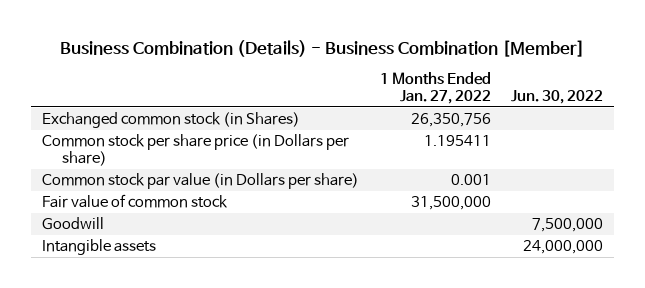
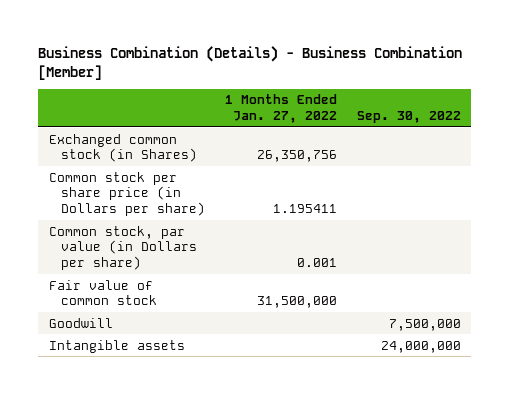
- | 1 Months Ended Jan. 27, 2022 | Jun. 30, 2022
+ | 1 Months Ended Jan. 27, 2022 | Sep. 30, 2022
- Common stock par value (in Dollars per share) | 0.001 |
+ Common stock, par value (in Dollars per share) | 0.001 |

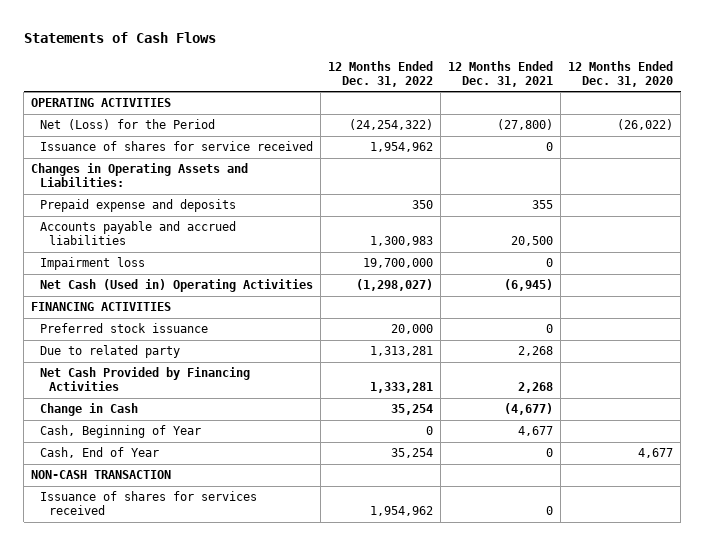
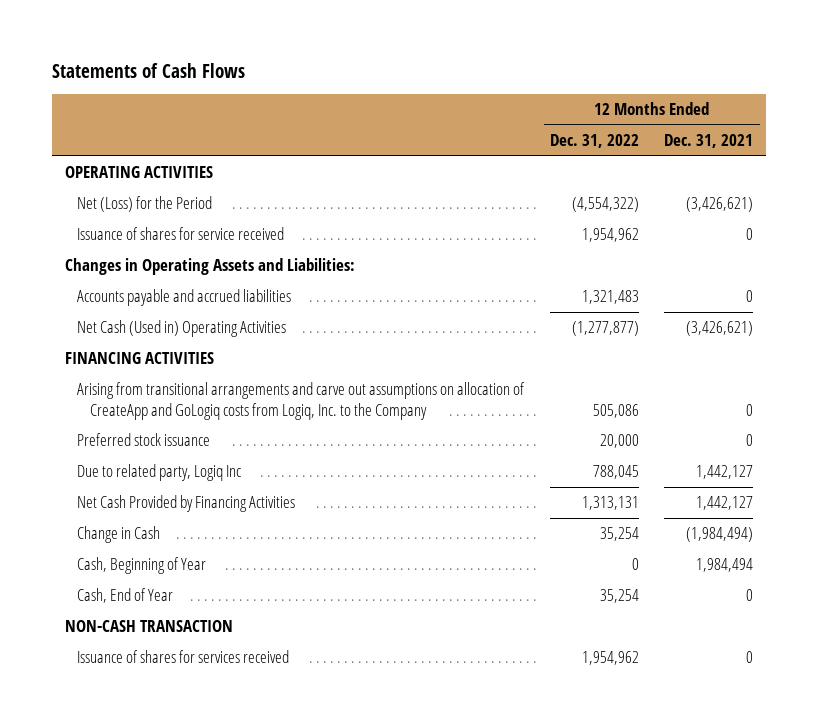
- | 12 Months Ended Dec. 31, 2022 | 12 Months Ended Dec. 31, 2021 | 12 Months Ended Dec. 31, 2020
+ | 12 Months Ended Dec. 31, 2022 | 12 Months Ended Dec. 31, 2021
- Net (Loss) for the Period | (24,254,322) | (27,800) | (26,022)
+ Net (Loss) for the Period | (4,554,322) | (3,426,621)
- Prepaid expense and deposits | 350 | 355 |
- Accounts payable and accrued liabilities | 1,300,983 | 20,500 |
- Impairment loss | 19,700,000 | 0 |
- Net Cash (Used in) Operating Activities | (1,298,027) | (6,945) |
+ Accounts payable and accrued liabilities | 1,321,483 | 0
+ Net Cash (Used in) Operating Activities | (1,277,877) | (3,426,621)
+ Arising from transitional arrangements and carve out assumptions on allocation of CreateApp and GoLogiq costs from Logiq, Inc. to the Company | 505,086 | 0
- Due to related party | 1,313,281 | 2,268 |
- Net Cash Provided by Financing Activities | 1,333,281 | 2,268 |
- Change in Cash | 35,254 | (4,677) |
- Cash, Beginning of Year | 0 | 4,677 |
+ Due to related party, Logiq Inc | 788,045 | 1,442,127
+ Net Cash Provided by Financing Activities | 1,313,131 | 1,442,127
+ Change in Cash | 35,254 | (1,984,494)
+ Cash, Beginning of Year | 0 | 1,984,494

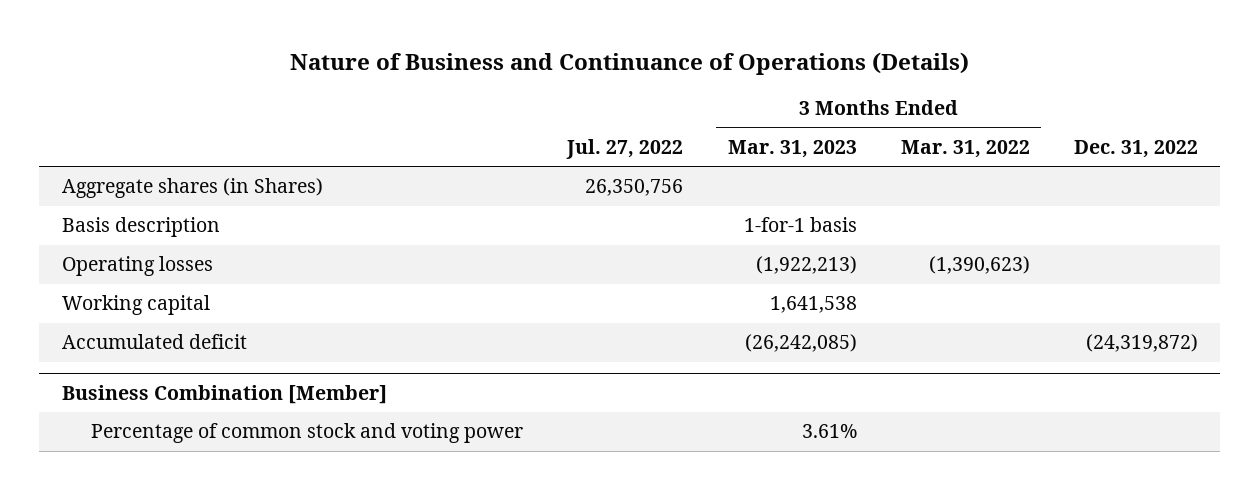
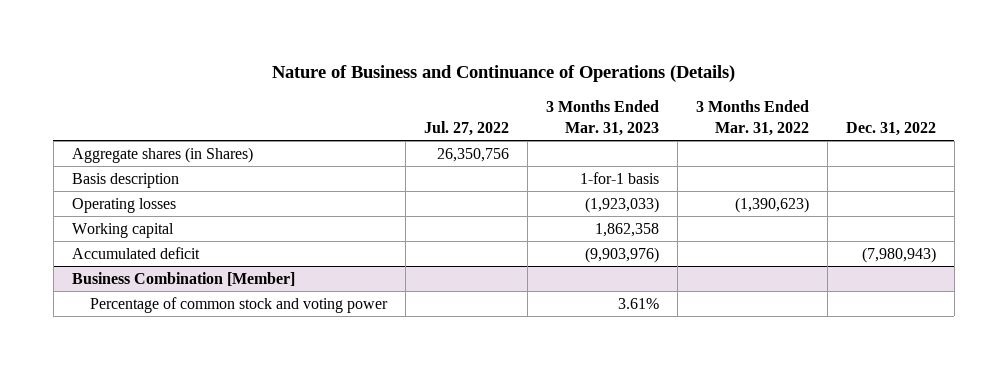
- Operating losses | | (1,922,213) | (1,390,623) |
- Working capital | | 1,641,538 | |
- Accumulated deficit | | (26,242,085) | | (24,319,872)
+ Operating losses | | (1,923,033) | (1,390,623) |
+ Working capital | | 1,862,358 | |
+ Accumulated deficit | | (9,903,976) | | (7,980,943)

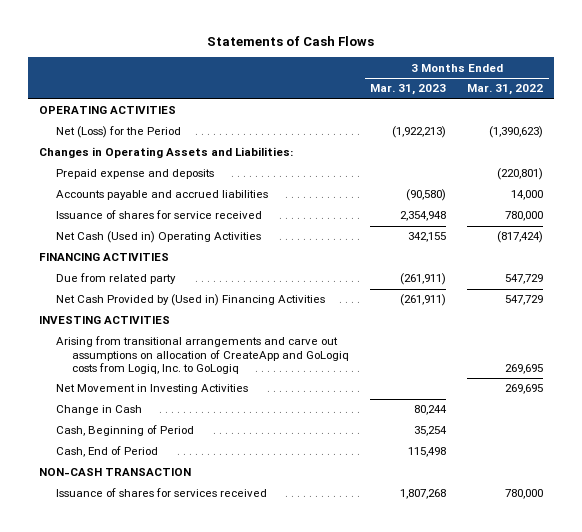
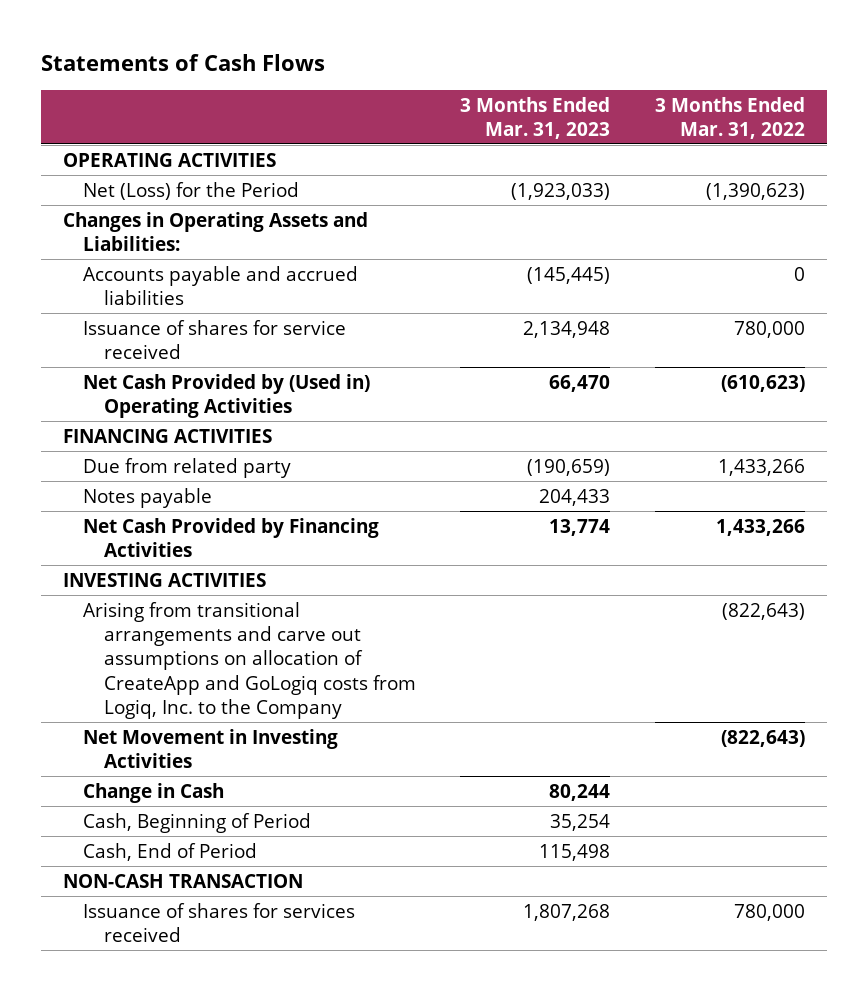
- Net (Loss) for the Period | (1,922,213) | (1,390,623)
+ Net (Loss) for the Period | (1,923,033) | (1,390,623)
- Prepaid expense and deposits | | (220,801)
- Accounts payable and accrued liabilities | (90,580) | 14,000
- Issuance of shares for service received | 2,354,948 | 780,000
- Net Cash (Used in) Operating Activities | 342,155 | (817,424)
+ Accounts payable and accrued liabilities | (145,445) | 0
+ Issuance of shares for service received | 2,134,948 | 780,000
+ Net Cash Provided by (Used in) Operating Activities | 66,470 | (610,623)
- Due from related party | (261,911) | 547,729
- Net Cash Provided by (Used in) Financing Activities | (261,911) | 547,729
+ Due from related party | (190,659) | 1,433,266
+ Notes payable | 204,433 |
+ Net Cash Provided by Financing Activities | 13,774 | 1,433,266
- Arising from transitional arrangements and carve out assumptions on allocation of CreateApp and GoLogiq costs from Logiq, Inc. to GoLogiq | | 269,695
- Net Movement in Investing Activities | | 269,695
+ Arising from transitional arrangements and carve out assumptions on allocation of CreateApp and GoLogiq costs from Logiq, Inc. to the Company | | (822,643)
+ Net Movement in Investing Activities | | (822,643)

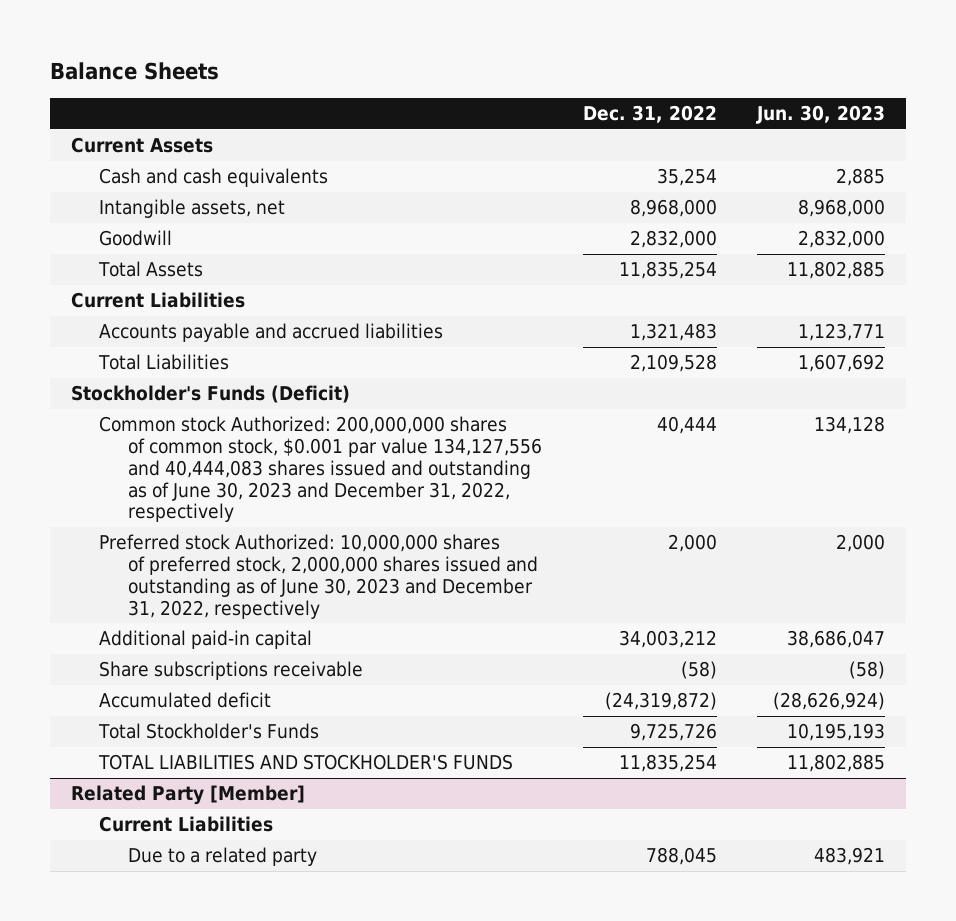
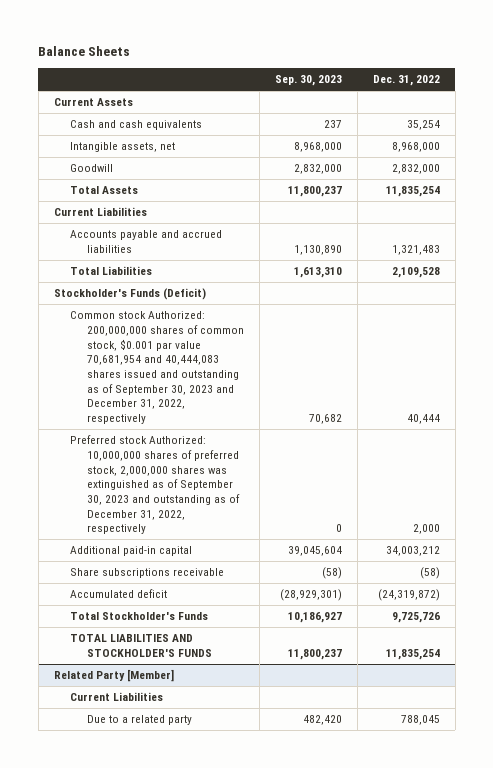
- | Dec. 31, 2022 | Jun. 30, 2023
+ | Sep. 30, 2023 | Dec. 31, 2022
- Common stock Authorized: 200,000,000 shares of common stock, $0.001 par value 134,127,556 and 40,444,083 shares issued and outstanding as of June 30, 2023 and December 31, 2022, respectively | 40,444 | 134,128
- Preferred stock Authorized: 10,000,000 shares of preferred stock, 2,000,000 shares issued and outstanding as of June 30, 2023 and December 31, 2022, respectively | 2,000 | 2,000
+ Common stock Authorized: 200,000,000 shares of common stock, $0.001 par value 70,681,954 and 40,444,083 shares issued and outstanding as of September 30, 2023 and December 31, 2022, respectively | 70,682 | 40,444
+ Preferred stock Authorized: 10,000,000 shares of preferred stock, 2,000,000 shares was extinguished as of September 30, 2023 and outstanding as of December 31, 2022, respectively | 0 | 2,000

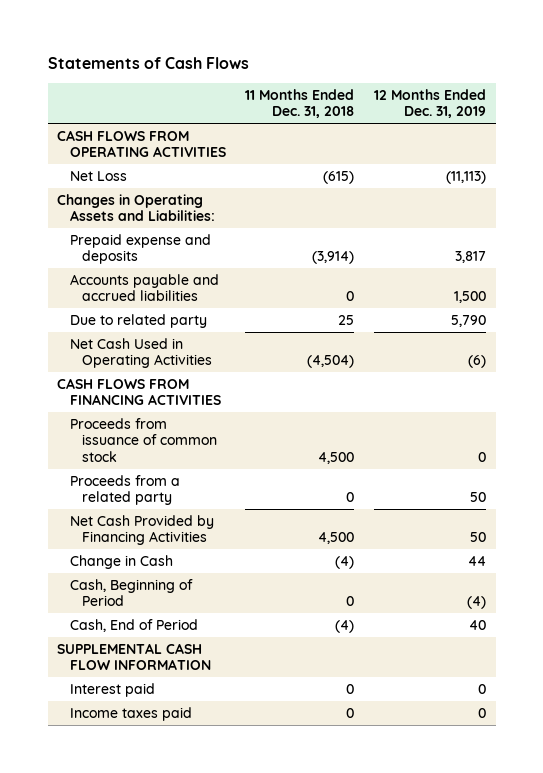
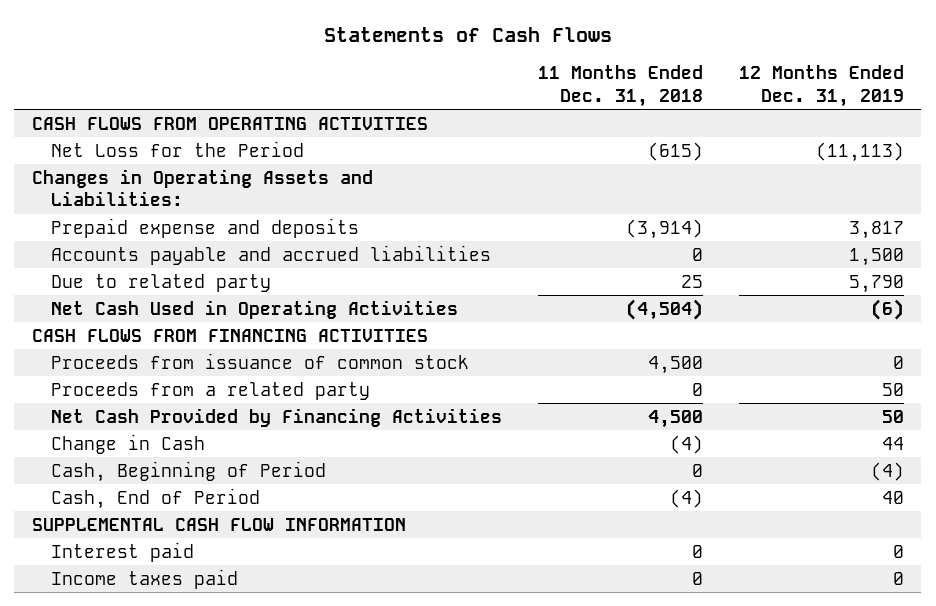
- Net Loss | (615) | (11,113)
+ Net Loss for the Period | (615) | (11,113)

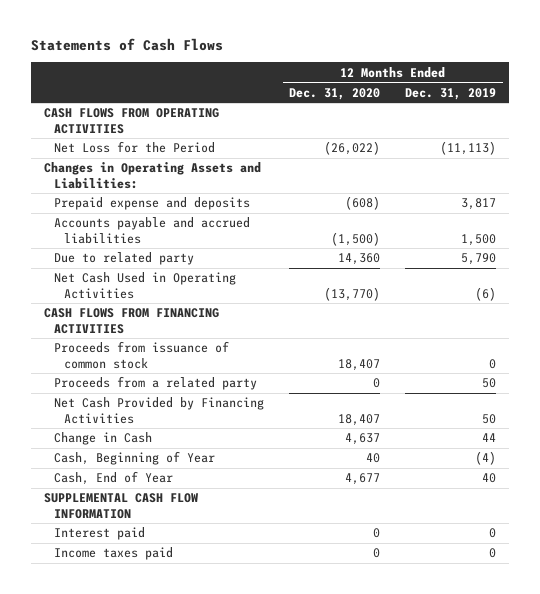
- | 11 Months Ended Dec. 31, 2018 | 12 Months Ended Dec. 31, 2019
+ | 12 Months Ended Dec. 31, 2020 | 12 Months Ended Dec. 31, 2019
- Cash, Beginning of Period | 0 | (4)
- Cash, End of Period | (4) | 40
+ Cash, Beginning of Year | 40 | (4)
+ Cash, End of Year | 4,677 | 40

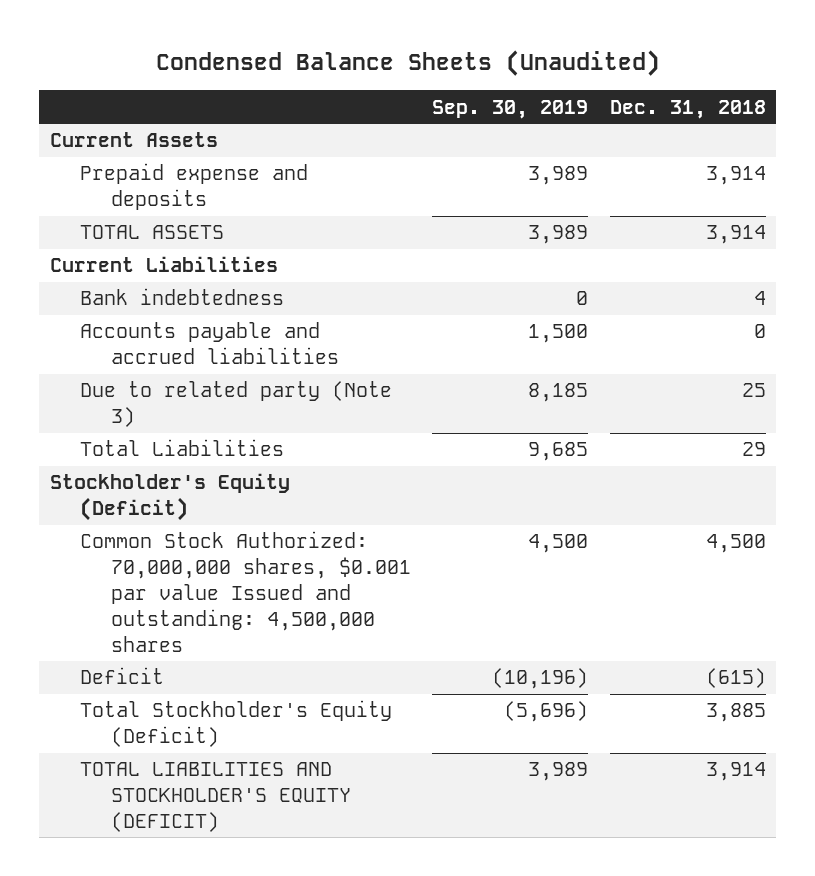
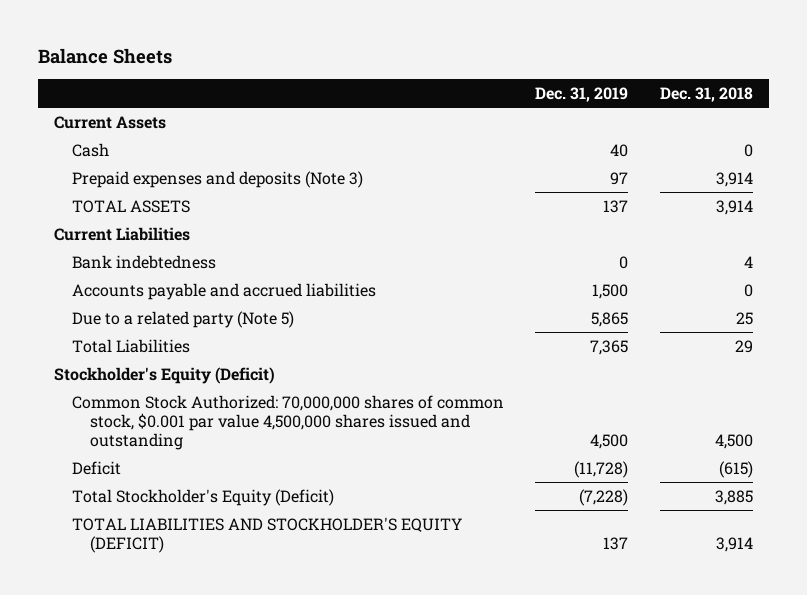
- Condensed Balance Sheets (Unaudited)
+ Balance Sheets
- | Sep. 30, 2019 | Dec. 31, 2018
+ | Dec. 31, 2019 | Dec. 31, 2018
- Prepaid expense and deposits | 3,989 | 3,914
+ Cash | 40 | 0
+ Prepaid expenses and deposits (Note 3) | 97 | 3,914
- Due to related party (Note 3) | 8,185 | 25
+ Due to a related party (Note 5) | 5,865 | 25
- Common Stock Authorized: 70,000,000 shares, $0.001 par value Issued and outstanding: 4,500,000 shares | 4,500 | 4,500
+ Common Stock Authorized: 70,000,000 shares of common stock, $0.001 par value 4,500,000 shares issued and outstanding | 4,500 | 4,500

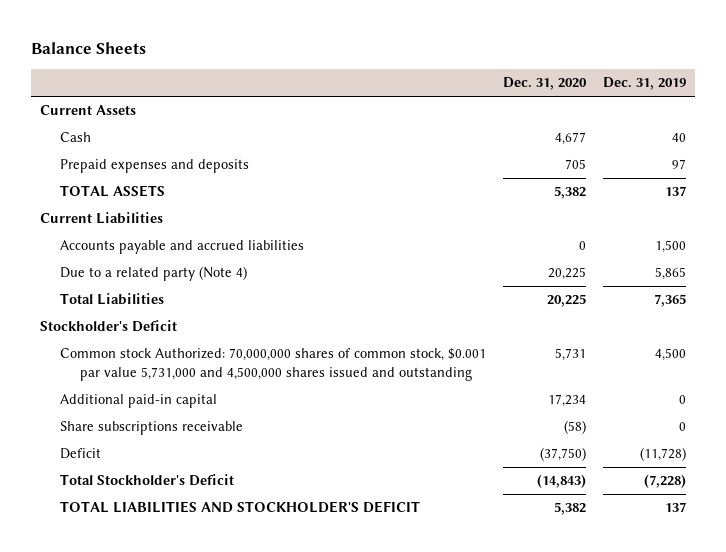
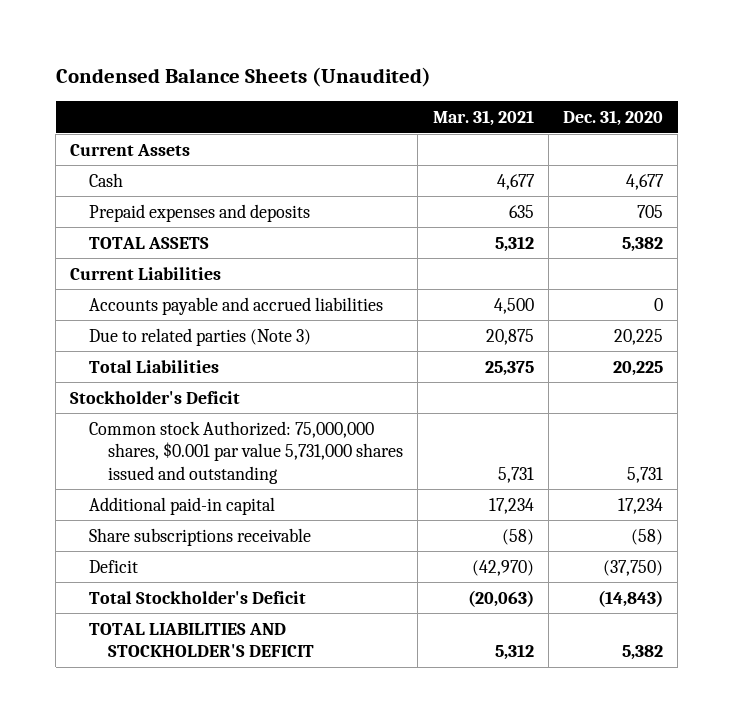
- Balance Sheets
+ Condensed Balance Sheets (Unaudited)
- | Dec. 31, 2020 | Dec. 31, 2019
+ | Mar. 31, 2021 | Dec. 31, 2020
- Due to a related party (Note 4) | 20,225 | 5,865
+ Due to related parties (Note 3) | 20,875 | 20,225
- Common stock Authorized: 70,000,000 shares of common stock, $0.001 par value 5,731,000 and 4,500,000 shares issued and outstanding | 5,731 | 4,500
+ Common stock Authorized: 75,000,000 shares, $0.001 par value 5,731,000 shares issued and outstanding | 5,731 | 5,731

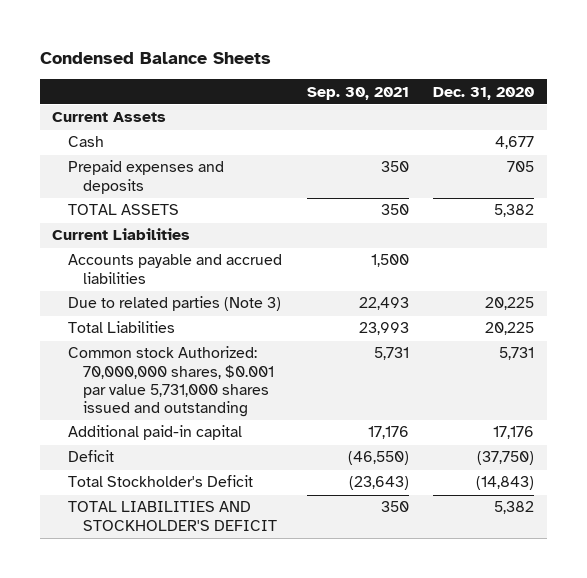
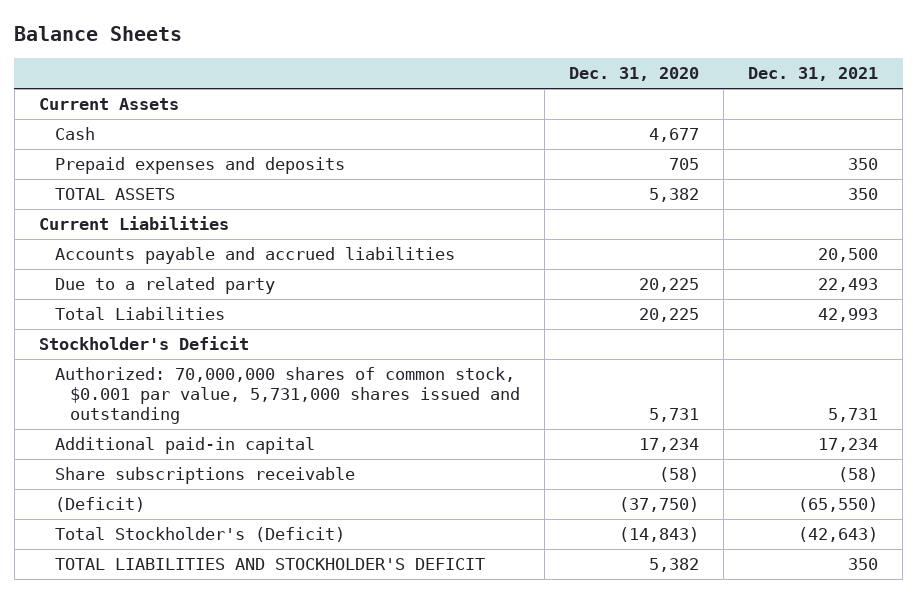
- Condensed Balance Sheets
+ Balance Sheets
- | Sep. 30, 2021 | Dec. 31, 2020
+ | Dec. 31, 2020 | Dec. 31, 2021
- Due to related parties (Note 3) | 22,493 | 20,225
+ Due to a related party | 20,225 | 22,493
- Common stock Authorized: 70,000,000 shares, $0.001 par value 5,731,000 shares issued and outstanding | 5,731 | 5,731
- Additional paid-in capital | 17,176 | 17,176
- Deficit | (46,550) | (37,750)
- Total Stockholder's Deficit | (23,643) | (14,843)
+ Stockholder's Deficit
+ Authorized: 70,000,000 shares of common stock, $0.001 par value, 5,731,000 shares issued and outstanding | 5,731 | 5,731
+ Additional paid-in capital | 17,234 | 17,234
+ Share subscriptions receivable | (58) | (58)
+ (Deficit) | (37,750) | (65,550)
+ Total Stockholder's (Deficit) | (14,843) | (42,643)

